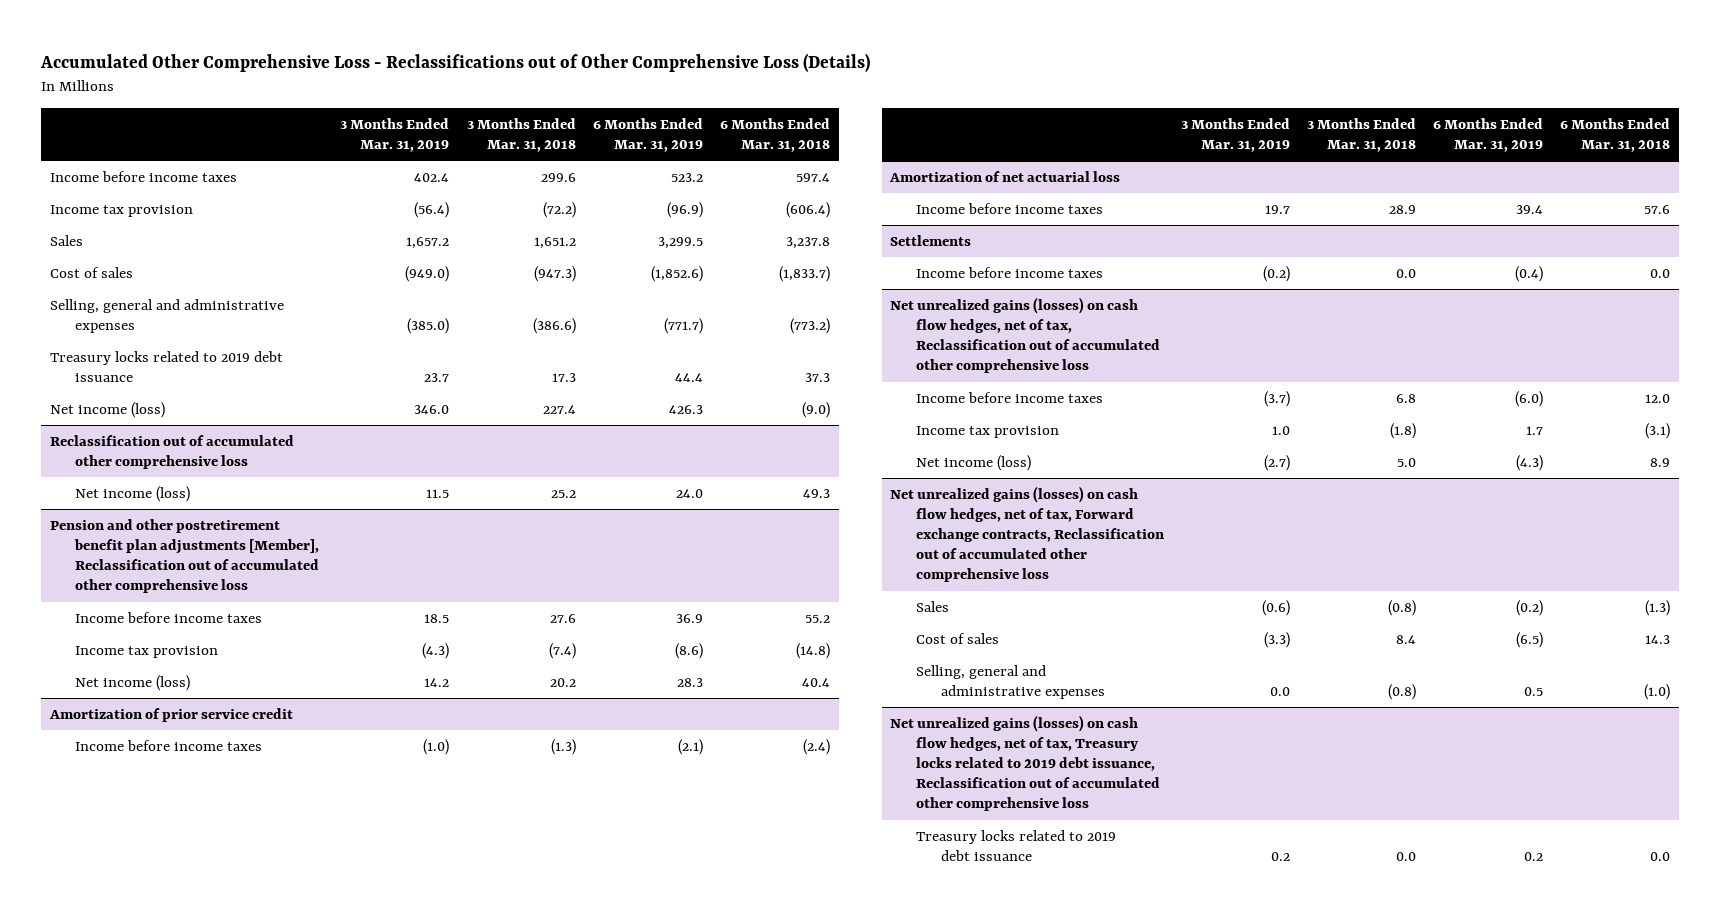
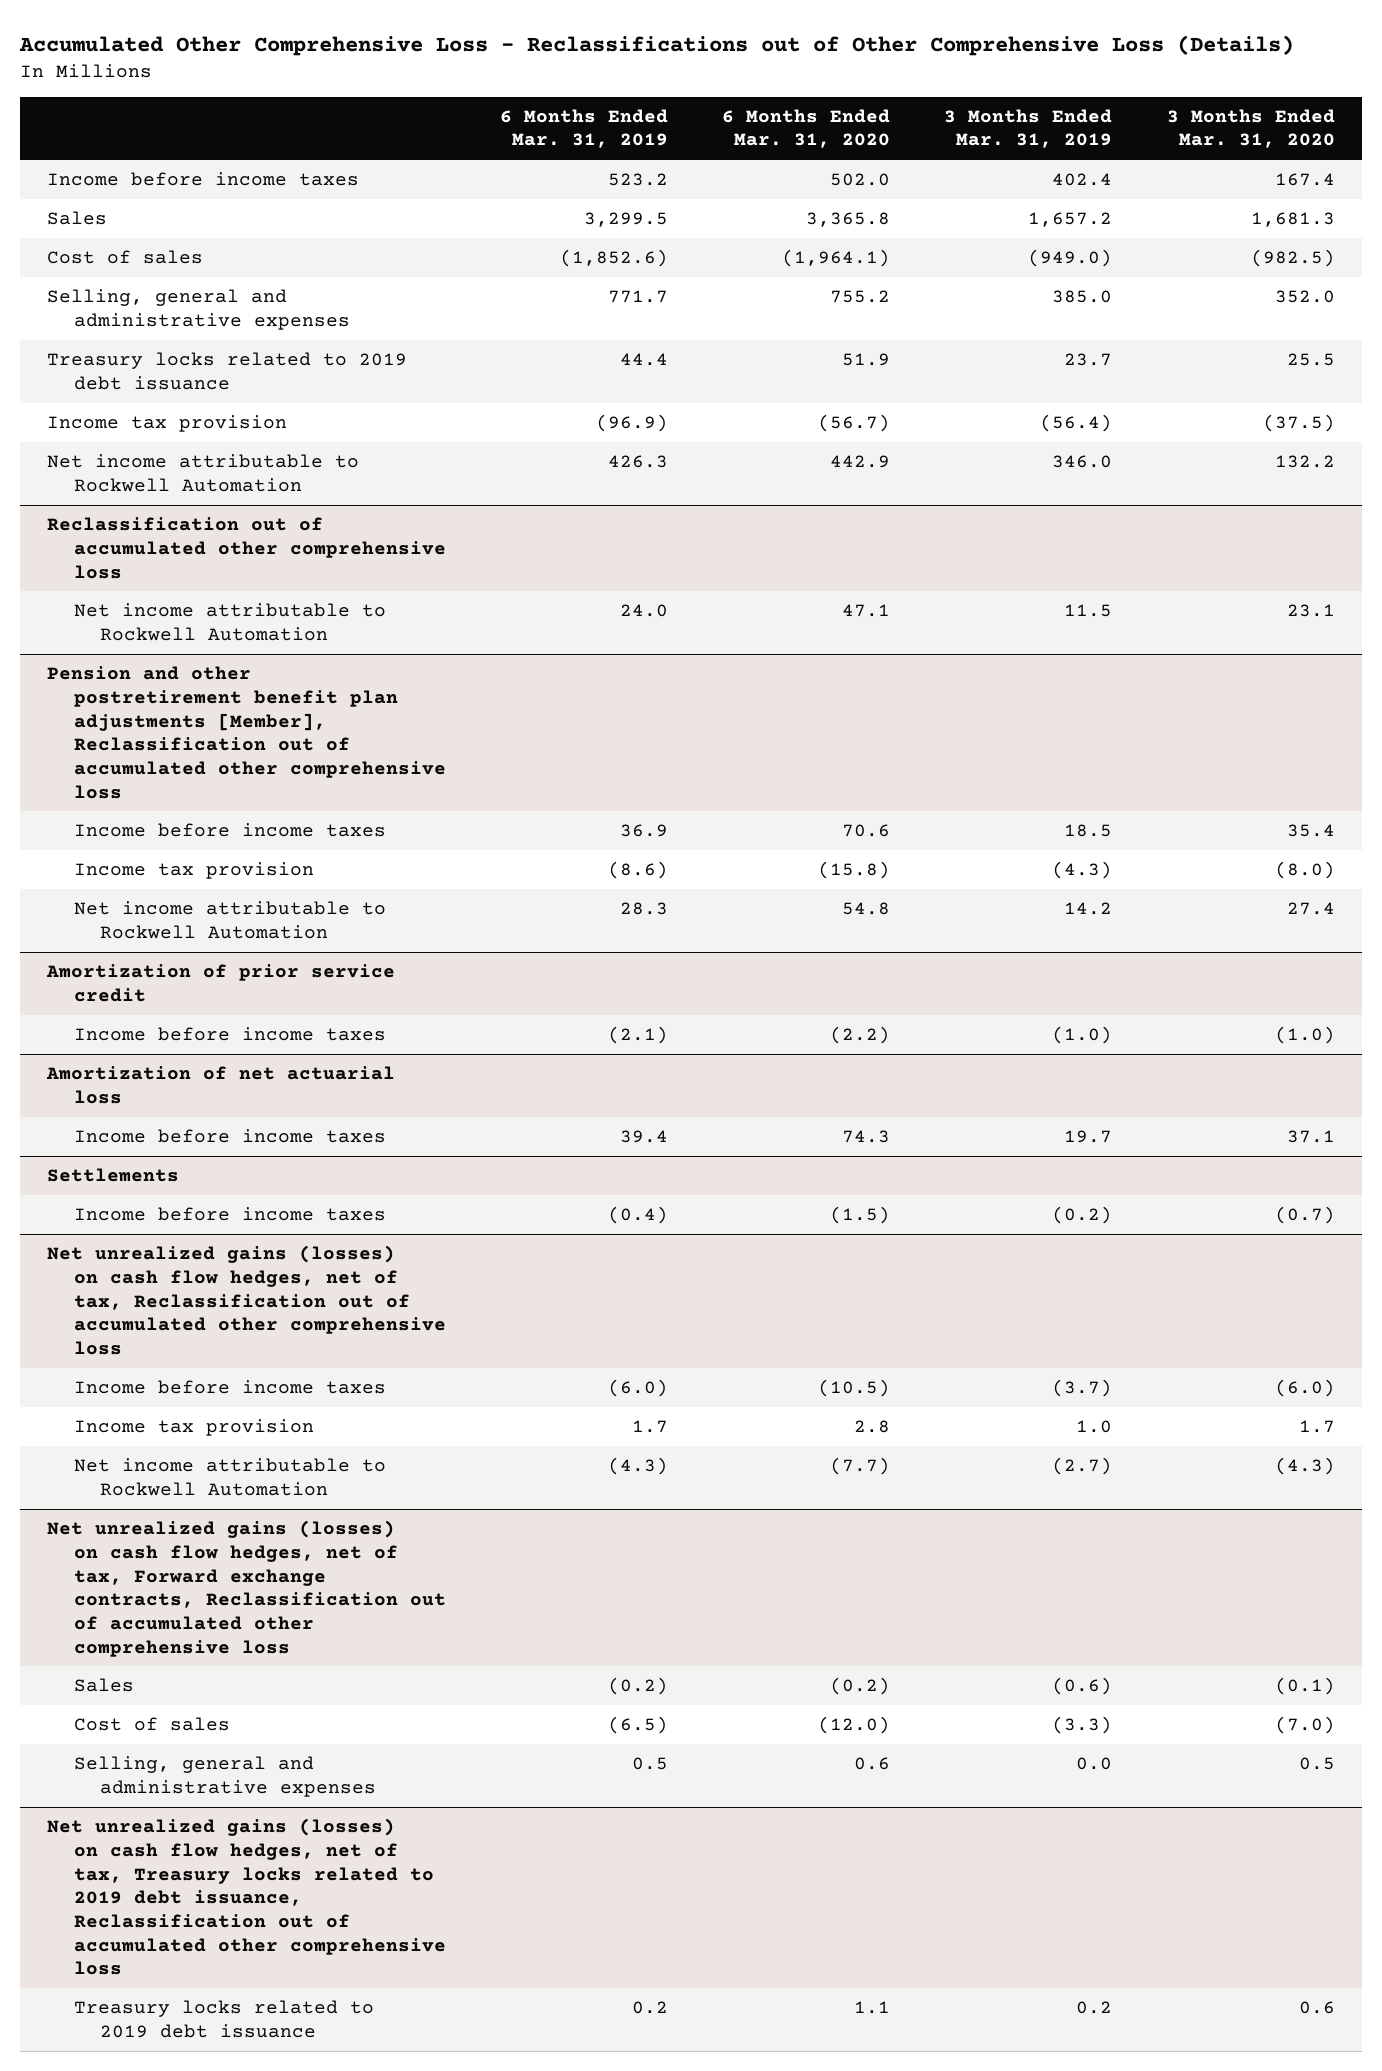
- | 3 Months Ended Mar. 31, 2019 | 3 Months Ended Mar. 31, 2018 | 6 Months Ended Mar. 31, 2019 | 6 Months Ended Mar. 31, 2018
+ | 6 Months Ended Mar. 31, 2019 | 6 Months Ended Mar. 31, 2020 | 3 Months Ended Mar. 31, 2019 | 3 Months Ended Mar. 31, 2020
- Selling, general and administrative expenses | (385.0) | (386.6) | (771.7) | (773.2)
+ Selling, general and administrative expenses | 771.7 | 755.2 | 385.0 | 352.0
- Net income (loss) | 346.0 | 227.4 | 426.3 | (9.0)
moved down: Income tax provision | (96.9) | (56.7) | (56.4) | (37.5)
+ Net income attributable to Rockwell Automation | 426.3 | 442.9 | 346.0 | 132.2
@ Reclassification out of accumulated other comprehensive loss
- Net income (loss) | 11.5 | 25.2 | 24.0 | 49.3
+ Net income attributable to Rockwell Automation | 24.0 | 47.1 | 11.5 | 23.1
@ Pension and other postretirement benefit plan adjustments [Member], Reclassification out of accumulated other comprehensive loss
- Net income (loss) | 14.2 | 20.2 | 28.3 | 40.4
+ Net income attributable to Rockwell Automation | 28.3 | 54.8 | 14.2 | 27.4
@ Net unrealized gains (losses) on cash flow hedges, net of tax, Reclassification out of accumulated other comprehensive loss
- Net income (loss) | (2.7) | 5.0 | (4.3) | 8.9
+ Net income attributable to Rockwell Automation | (4.3) | (7.7) | (2.7) | (4.3)

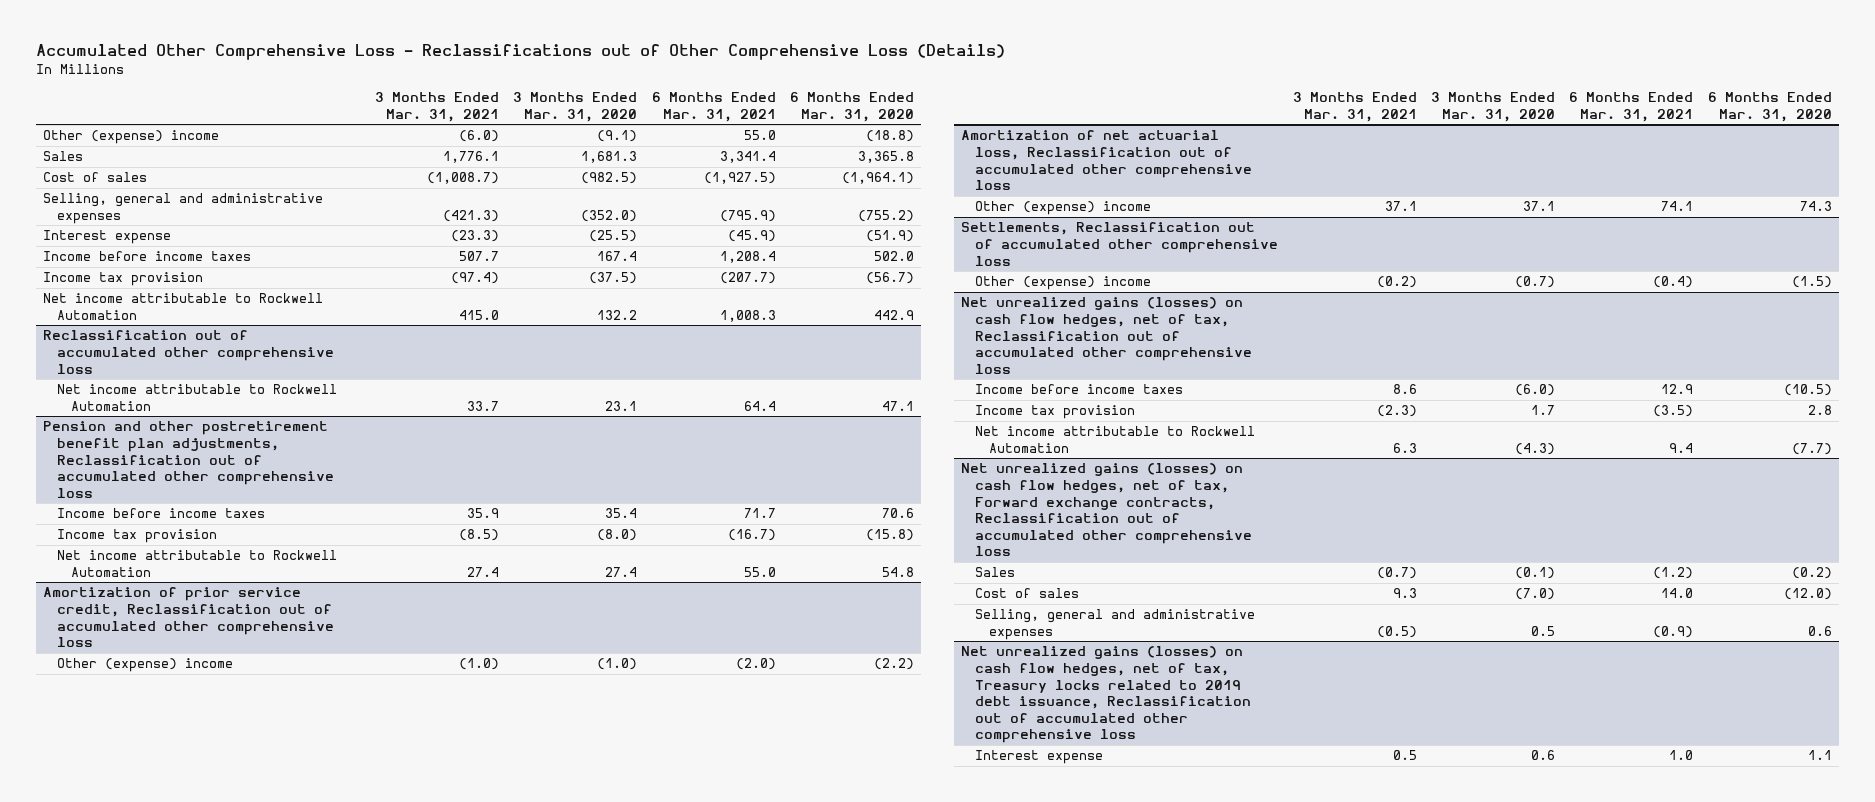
- | 6 Months Ended Mar. 31, 2019 | 6 Months Ended Mar. 31, 2020 | 3 Months Ended Mar. 31, 2019 | 3 Months Ended Mar. 31, 2020
+ | 3 Months Ended Mar. 31, 2021 | 3 Months Ended Mar. 31, 2020 | 6 Months Ended Mar. 31, 2021 | 6 Months Ended Mar. 31, 2020
+ Other (expense) income | (6.0) | (9.1) | 55.0 | (18.8)
- Selling, general and administrative expenses | 771.7 | 755.2 | 385.0 | 352.0
- Treasury locks related to 2019 debt issuance | 44.4 | 51.9 | 23.7 | 25.5
+ Selling, general and administrative expenses | (421.3) | (352.0) | (795.9) | (755.2)
+ Interest expense | (23.3) | (25.5) | (45.9) | (51.9)
moved down: Income before income taxes | 507.7 | 167.4 | 1,208.4 | 502.0
- Pension and other postretirement benefit plan adjustments [Member], Reclassification out of accumulated other comprehensive loss
+ Pension and other postretirement benefit plan adjustments, Reclassification out of accumulated other comprehensive loss
- Amortization of prior service credit
- Income before income taxes | (2.1) | (2.2) | (1.0) | (1.0)
- Amortization of net actuarial loss
- Income before income taxes | 39.4 | 74.3 | 19.7 | 37.1
- Settlements
- Income before income taxes | (0.4) | (1.5) | (0.2) | (0.7)
+ Amortization of prior service credit, Reclassification out of accumulated other comprehensive loss
+ Other (expense) income | (1.0) | (1.0) | (2.0) | (2.2)
+ Amortization of net actuarial loss, Reclassification out of accumulated other comprehensive loss
+ Other (expense) income | 37.1 | 37.1 | 74.1 | 74.3
+ Settlements, Reclassification out of accumulated other comprehensive loss
+ Other (expense) income | (0.2) | (0.7) | (0.4) | (1.5)
@ Net unrealized gains (losses) on cash flow hedges, net of tax, Treasury locks related to 2019 debt issuance, Reclassification out of accumulated other comprehensive loss
- Treasury locks related to 2019 debt issuance | 0.2 | 1.1 | 0.2 | 0.6
+ Interest expense | 0.5 | 0.6 | 1.0 | 1.1

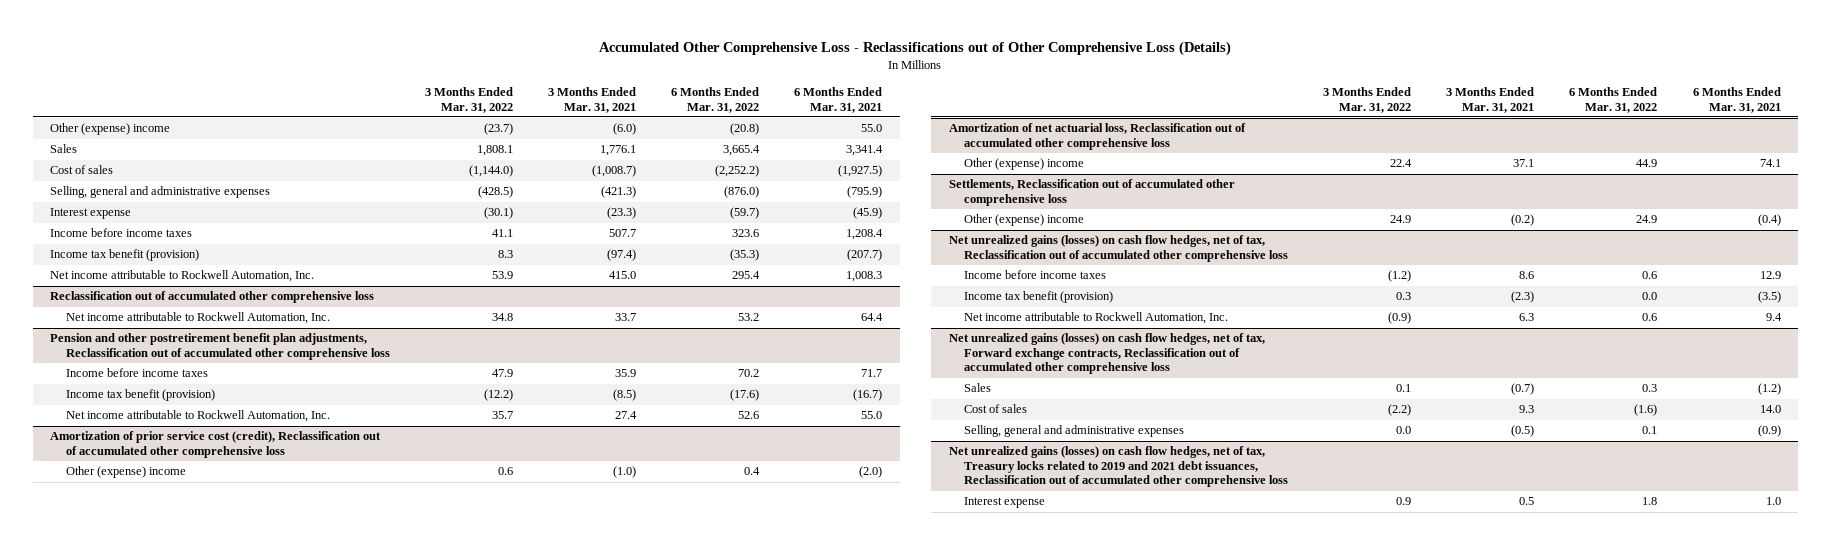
- | 3 Months Ended Mar. 31, 2021 | 3 Months Ended Mar. 31, 2020 | 6 Months Ended Mar. 31, 2021 | 6 Months Ended Mar. 31, 2020
+ | 3 Months Ended Mar. 31, 2022 | 3 Months Ended Mar. 31, 2021 | 6 Months Ended Mar. 31, 2022 | 6 Months Ended Mar. 31, 2021
- Income tax provision | (97.4) | (37.5) | (207.7) | (56.7)
- Net income attributable to Rockwell Automation | 415.0 | 132.2 | 1,008.3 | 442.9
+ Income tax benefit (provision) | 8.3 | (97.4) | (35.3) | (207.7)
+ Net income attributable to Rockwell Automation, Inc. | 53.9 | 415.0 | 295.4 | 1,008.3
@ Reclassification out of accumulated other comprehensive loss
- Net income attributable to Rockwell Automation | 33.7 | 23.1 | 64.4 | 47.1
+ Net income attributable to Rockwell Automation, Inc. | 34.8 | 33.7 | 53.2 | 64.4
@ Pension and other postretirement benefit plan adjustments, Reclassification out of accumulated other comprehensive loss
- Income tax provision | (8.5) | (8.0) | (16.7) | (15.8)
- Net income attributable to Rockwell Automation | 27.4 | 27.4 | 55.0 | 54.8
- Amortization of prior service credit, Reclassification out of accumulated other comprehensive loss
@ Pension and other postretirement benefit plan adjustments, Reclassification out of accumulated other comprehensive loss
+ Income tax benefit (provision) | (12.2) | (8.5) | (17.6) | (16.7)
+ Net income attributable to Rockwell Automation, Inc. | 35.7 | 27.4 | 52.6 | 55.0
+ Amortization of prior service cost (credit), Reclassification out of accumulated other comprehensive loss
@ Net unrealized gains (losses) on cash flow hedges, net of tax, Reclassification out of accumulated other comprehensive loss
- Income tax provision | (2.3) | 1.7 | (3.5) | 2.8
- Net income attributable to Rockwell Automation | 6.3 | (4.3) | 9.4 | (7.7)
+ Income tax benefit (provision) | 0.3 | (2.3) | 0.0 | (3.5)
+ Net income attributable to Rockwell Automation, Inc. | (0.9) | 6.3 | 0.6 | 9.4
- Net unrealized gains (losses) on cash flow hedges, net of tax, Treasury locks related to 2019 debt issuance, Reclassification out of accumulated other comprehensive loss
+ Net unrealized gains (losses) on cash flow hedges, net of tax, Treasury locks related to 2019 and 2021 debt issuances, Reclassification out of accumulated other comprehensive loss

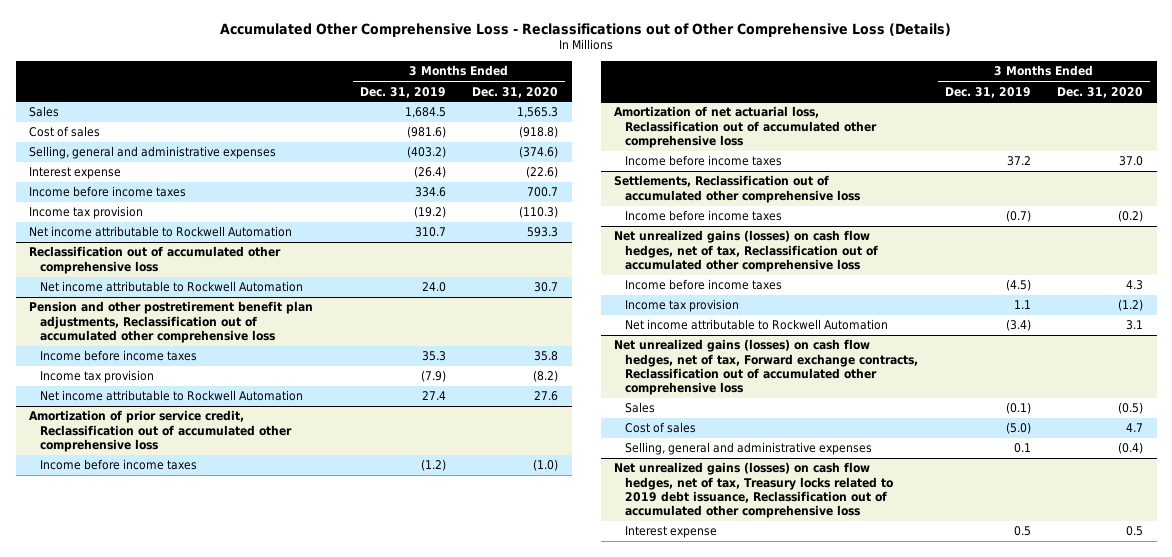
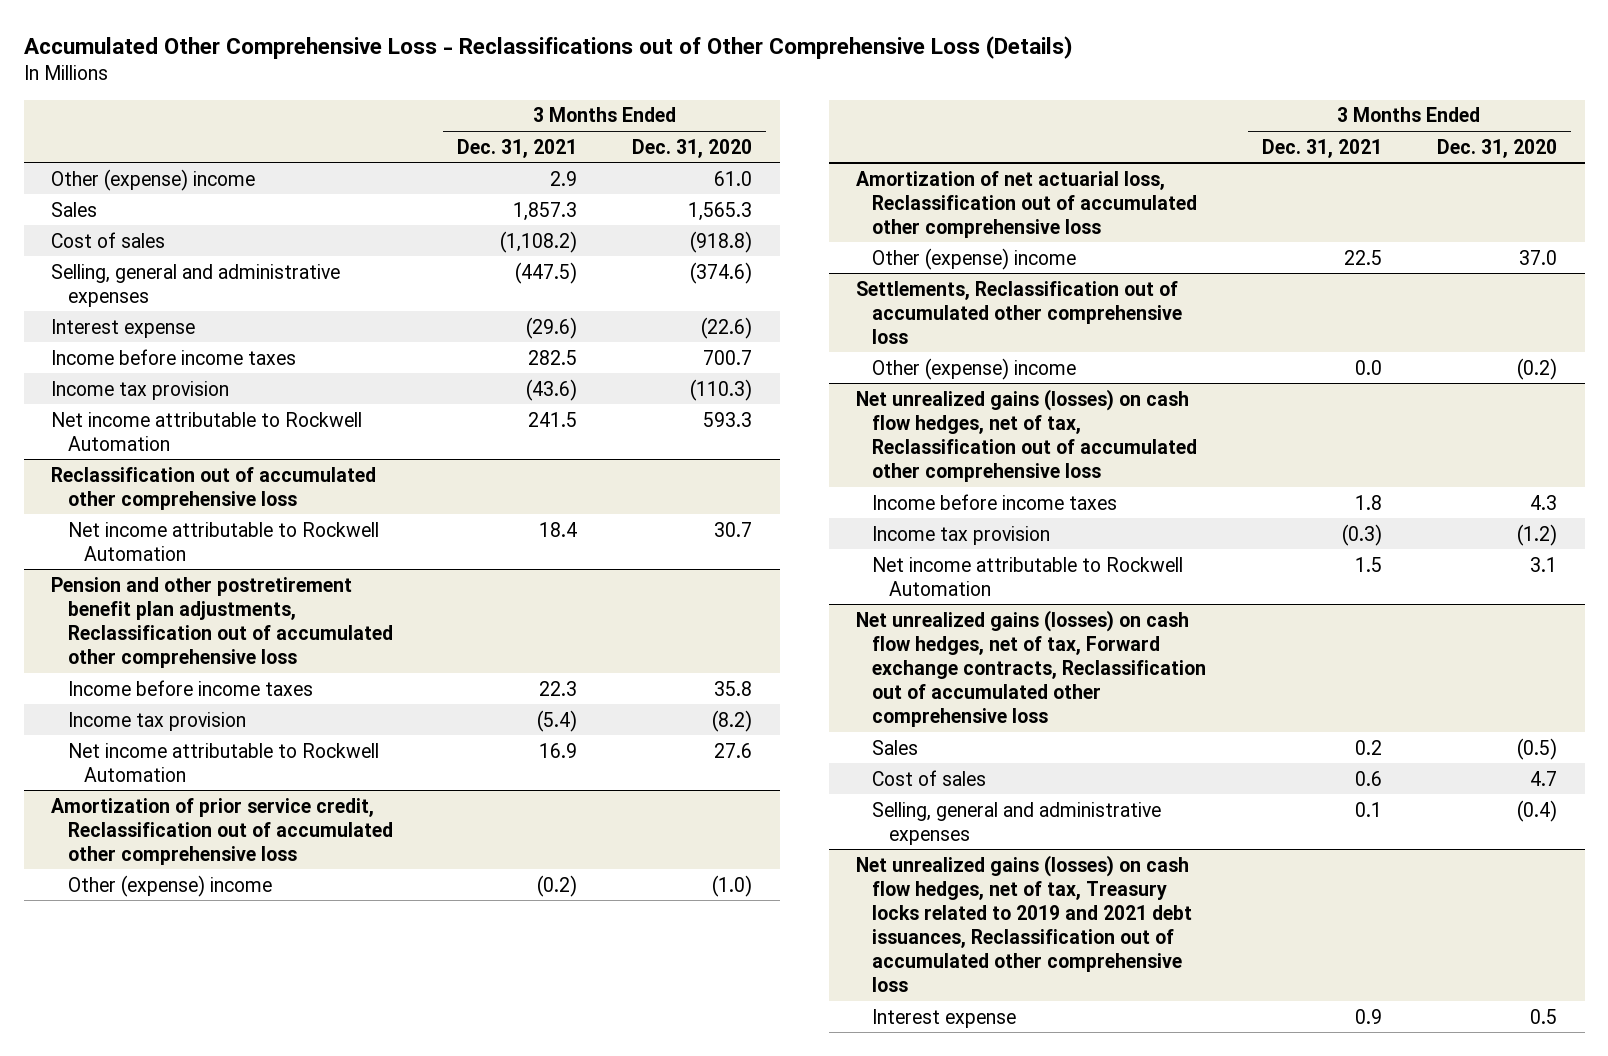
- | 3 Months Ended Dec. 31, 2019 | 3 Months Ended Dec. 31, 2020
+ | 3 Months Ended Dec. 31, 2021 | 3 Months Ended Dec. 31, 2020
+ Other (expense) income | 2.9 | 61.0
@ Amortization of prior service credit, Reclassification out of accumulated other comprehensive loss
- Income before income taxes | (1.2) | (1.0)
+ Other (expense) income | (0.2) | (1.0)
@ Amortization of net actuarial loss, Reclassification out of accumulated other comprehensive loss
- Income before income taxes | 37.2 | 37.0
+ Other (expense) income | 22.5 | 37.0
@ Settlements, Reclassification out of accumulated other comprehensive loss
- Income before income taxes | (0.7) | (0.2)
+ Other (expense) income | 0.0 | (0.2)
- Net unrealized gains (losses) on cash flow hedges, net of tax, Treasury locks related to 2019 debt issuance, Reclassification out of accumulated other comprehensive loss
+ Net unrealized gains (losses) on cash flow hedges, net of tax, Treasury locks related to 2019 and 2021 debt issuances, Reclassification out of accumulated other comprehensive loss

